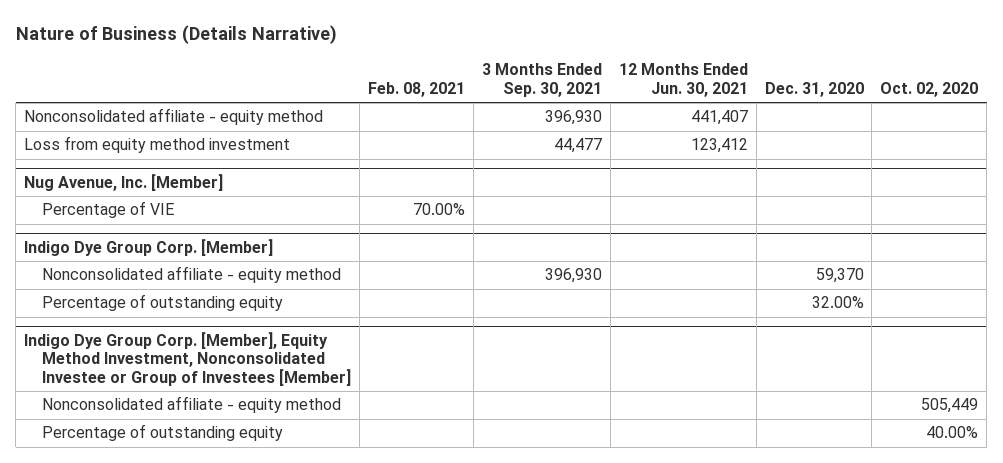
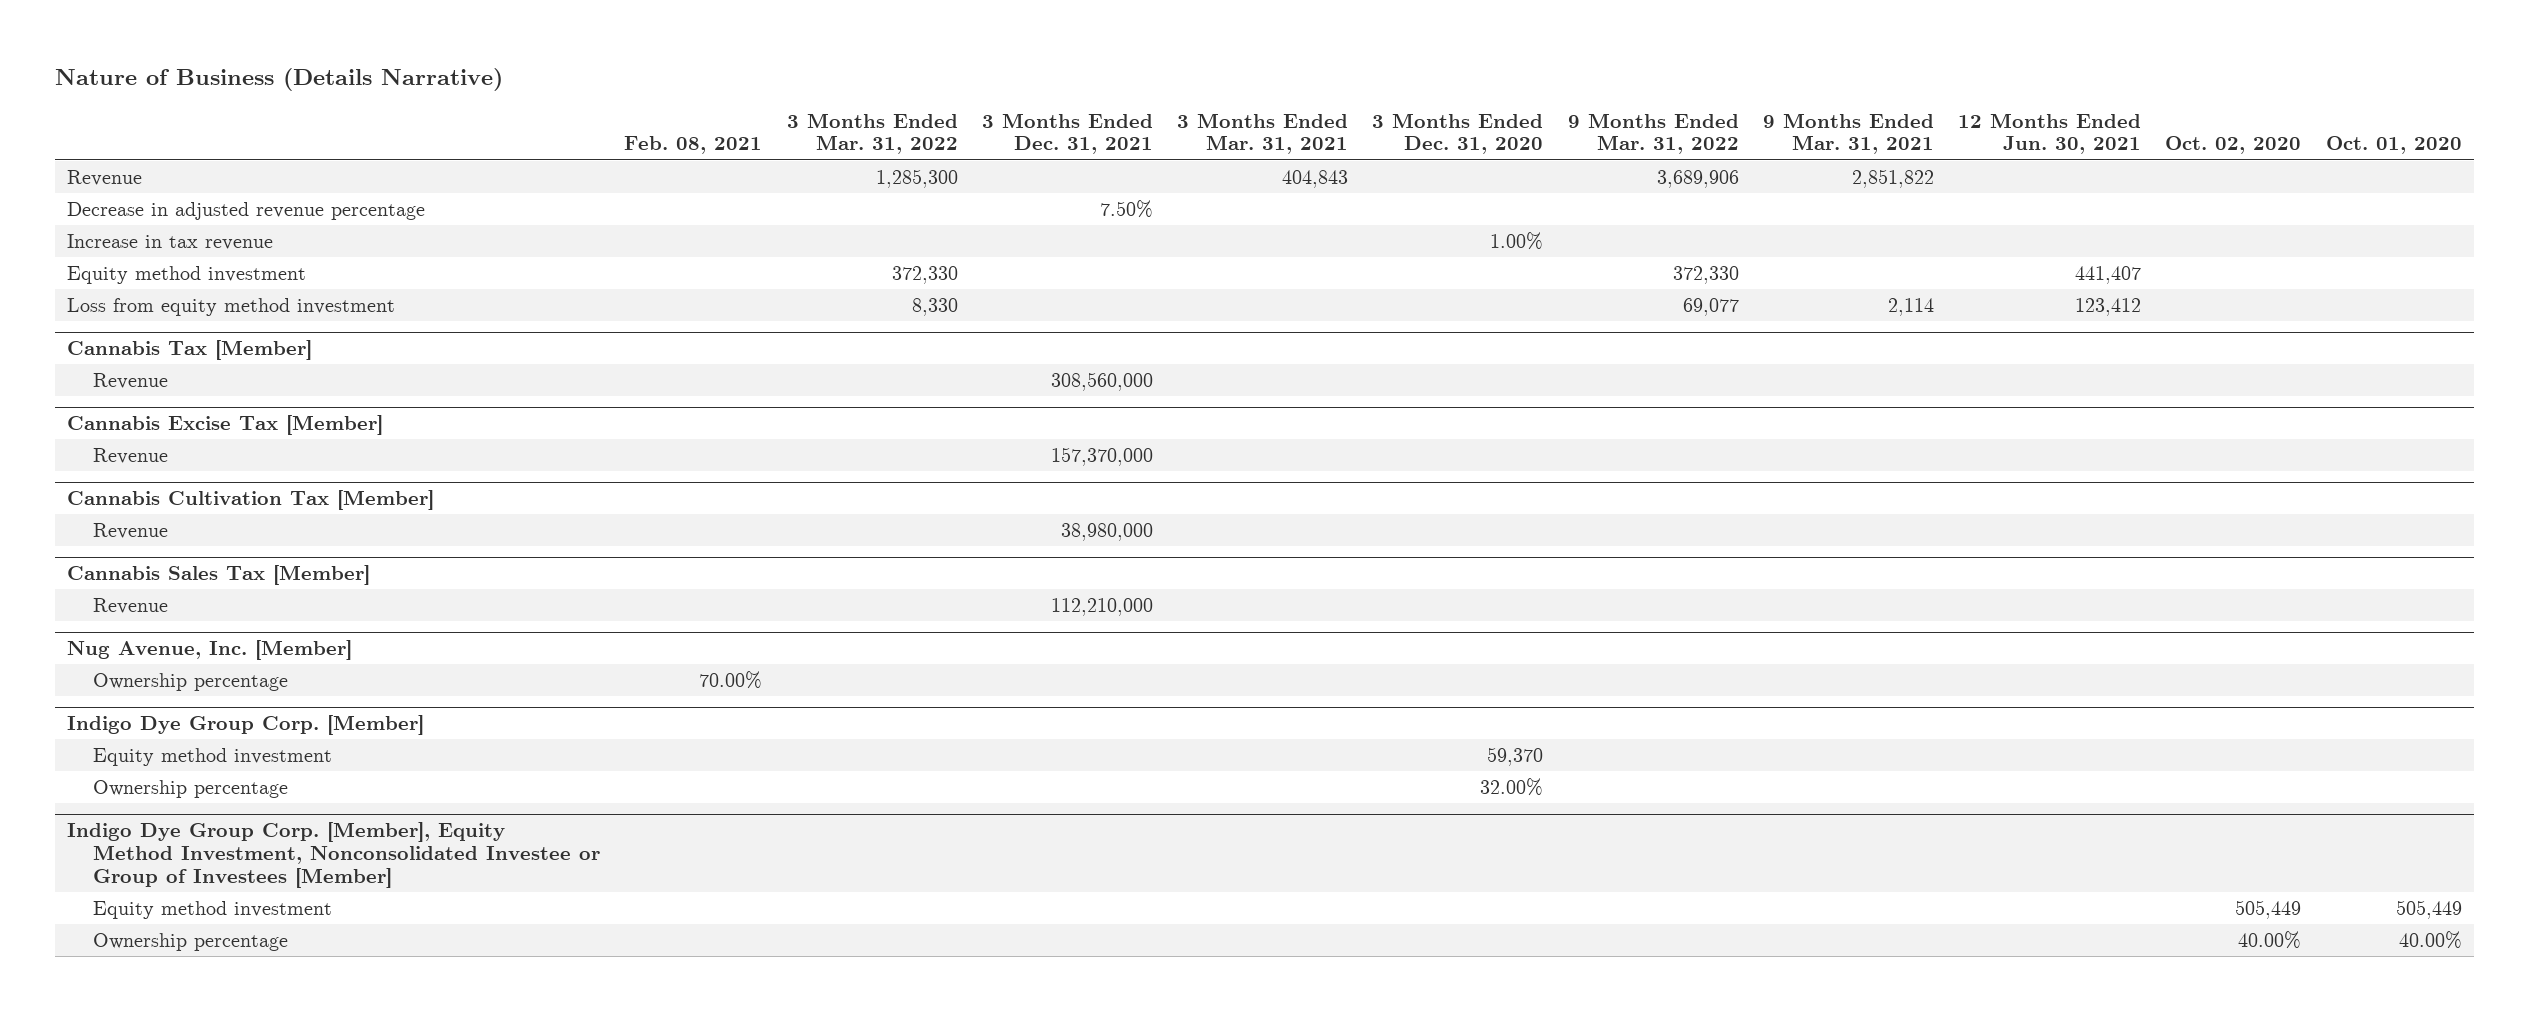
- | Feb. 08, 2021 | 3 Months Ended Sep. 30, 2021 | 12 Months Ended Jun. 30, 2021 | Dec. 31, 2020 | Oct. 02, 2020
+ | Feb. 08, 2021 | 3 Months Ended Mar. 31, 2022 | 3 Months Ended Dec. 31, 2021 | 3 Months Ended Mar. 31, 2021 | 3 Months Ended Dec. 31, 2020 | 9 Months Ended Mar. 31, 2022 | 9 Months Ended Mar. 31, 2021 | 12 Months Ended Jun. 30, 2021 | Oct. 02, 2020 | Oct. 01, 2020
- Nonconsolidated affiliate - equity method | | 396,930 | 441,407 | |
+ Revenue | | 1,285,300 | | 404,843 | | 3,689,906 | 2,851,822 | | |
+ Decrease in adjusted revenue percentage | | | 7.50% | | | | | | |
+ Increase in tax revenue | | | | | 1.00% | | | | |
+ Equity method investment | | 372,330 | | | | 372,330 | | 441,407 | |
+ Cannabis Tax [Member]
+ Revenue | | | 308,560,000 | | | | | | |
+ Cannabis Excise Tax [Member]
+ Revenue | | | 157,370,000 | | | | | | |
+ Cannabis Cultivation Tax [Member]
+ Revenue | | | 38,980,000 | | | | | | |
+ Cannabis Sales Tax [Member]
+ Revenue | | | 112,210,000 | | | | | | |
@ Nug Avenue, Inc. [Member]
- Percentage of VIE | 70.00% | | | |
+ Ownership percentage | 70.00% | | | | | | | | |
@ Indigo Dye Group Corp. [Member]
- Nonconsolidated affiliate - equity method | | 396,930 | | 59,370 |
- Percentage of outstanding equity | | | | 32.00% |
+ Equity method investment | | | | | 59,370 | | | | |
+ Ownership percentage | | | | | 32.00% | | | | |
@ Indigo Dye Group Corp. [Member], Equity Method Investment, Nonconsolidated Investee or Group of Investees [Member]
- Nonconsolidated affiliate - equity method | | | | | 505,449
- Percentage of outstanding equity | | | | | 40.00%
+ Equity method investment | | | | | | | | | 505,449 | 505,449
+ Ownership percentage | | | | | | | | | 40.00% | 40.00%

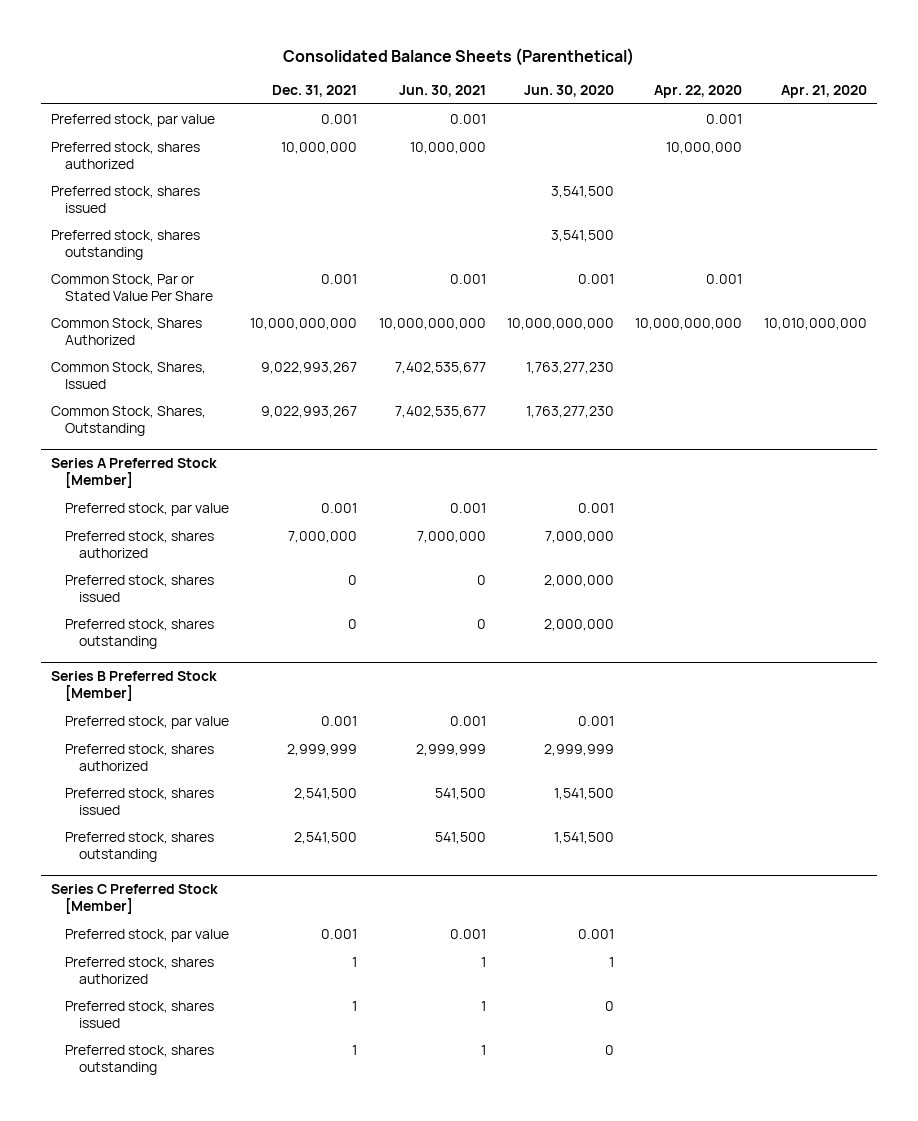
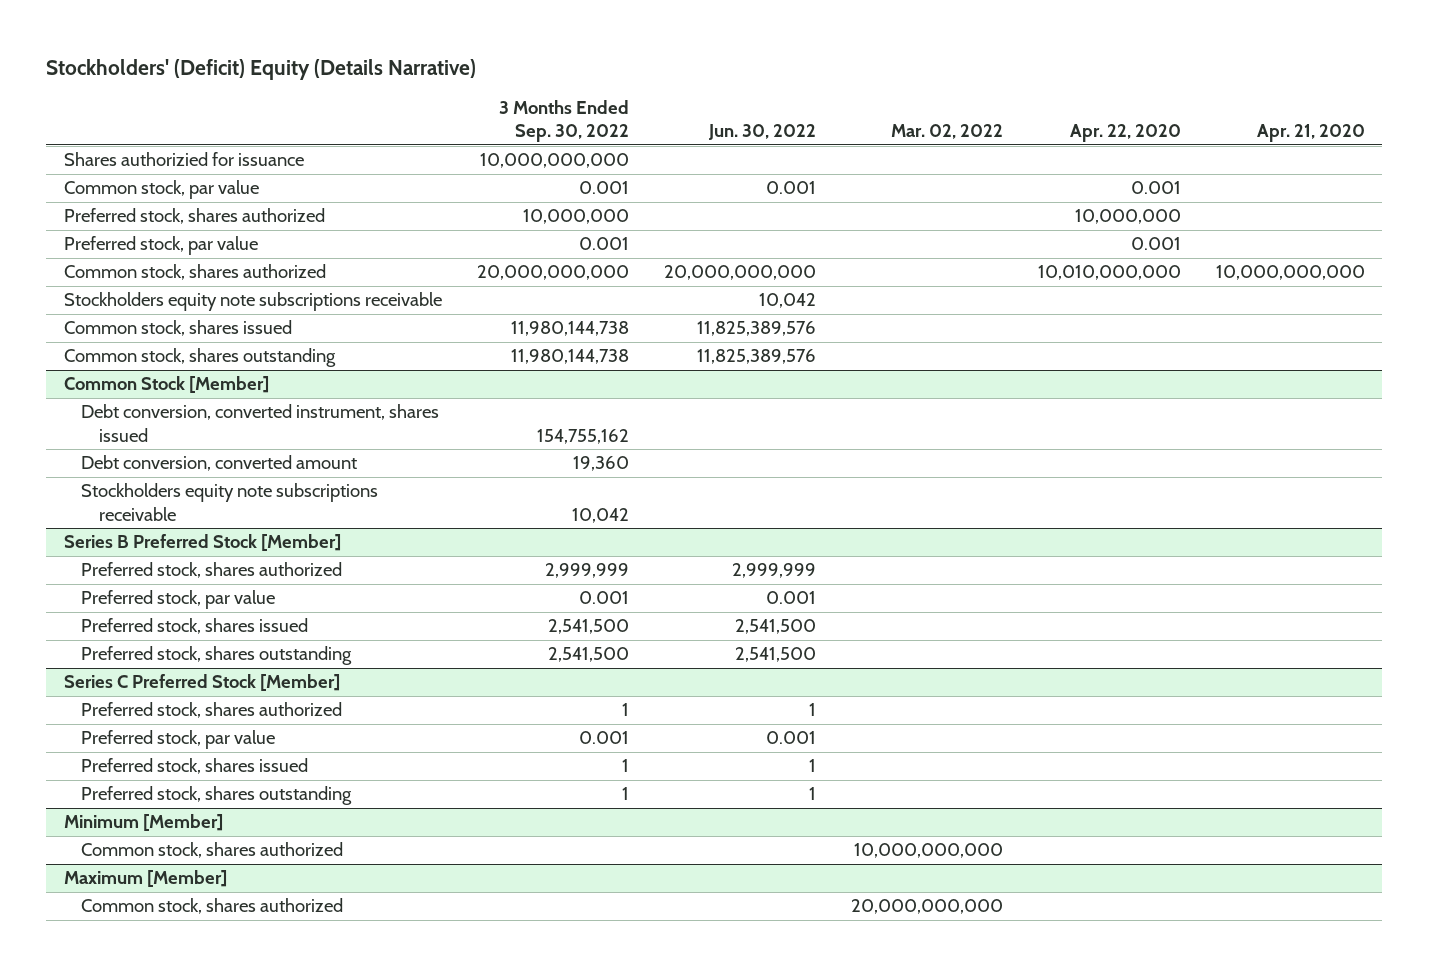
- Consolidated Balance Sheets (Parenthetical)
+ Stockholders' (Deficit) Equity (Details Narrative)
- | Dec. 31, 2021 | Jun. 30, 2021 | Jun. 30, 2020 | Apr. 22, 2020 | Apr. 21, 2020
+ | 3 Months Ended Sep. 30, 2022 | Jun. 30, 2022 | Mar. 02, 2022 | Apr. 22, 2020 | Apr. 21, 2020
+ Shares authorizied for issuance | 10,000,000,000 | | | |
+ Common stock, par value | 0.001 | 0.001 | | 0.001 |
- Preferred stock, shares issued | | | 3,541,500 | |
- Preferred stock, shares outstanding | | | 3,541,500 | |
- Common Stock, Par or Stated Value Per Share | 0.001 | 0.001 | 0.001 | 0.001 |
- Common Stock, Shares Authorized | 10,000,000,000 | 10,000,000,000 | 10,000,000,000 | 10,000,000,000 | 10,010,000,000
- Common Stock, Shares, Issued | 9,022,993,267 | 7,402,535,677 | 1,763,277,230 | |
- Common Stock, Shares, Outstanding | 9,022,993,267 | 7,402,535,677 | 1,763,277,230 | |
- Series A Preferred Stock [Member]
- Preferred stock, par value | 0.001 | 0.001 | 0.001 | |
- Preferred stock, shares authorized | 7,000,000 | 7,000,000 | 7,000,000 | |
- Preferred stock, shares issued | 0 | 0 | 2,000,000 | |
- Preferred stock, shares outstanding | 0 | 0 | 2,000,000 | |
moved down: Preferred stock, par value | 0.001 | | | 0.001 |
+ Common stock, shares authorized | 20,000,000,000 | 20,000,000,000 | | 10,010,000,000 | 10,000,000,000
+ Stockholders equity note subscriptions receivable | | 10,042 | | |
+ Common stock, shares issued | 11,980,144,738 | 11,825,389,576 | | |
+ Common stock, shares outstanding | 11,980,144,738 | 11,825,389,576 | | |
+ Common Stock [Member]
+ Debt conversion, converted instrument, shares issued | 154,755,162 | | | |
+ Debt conversion, converted amount | 19,360 | | | |
+ Stockholders equity note subscriptions receivable | 10,042 | | | |
@ Series B Preferred Stock [Member]
moved down: Preferred stock, par value | 0.001 | 0.001 | | |
@ Series C Preferred Stock [Member]
moved down: Preferred stock, par value | 0.001 | 0.001 | | |
+ Minimum [Member]
+ Common stock, shares authorized | | | 10,000,000,000 | |
+ Maximum [Member]
+ Common stock, shares authorized | | | 20,000,000,000 | |

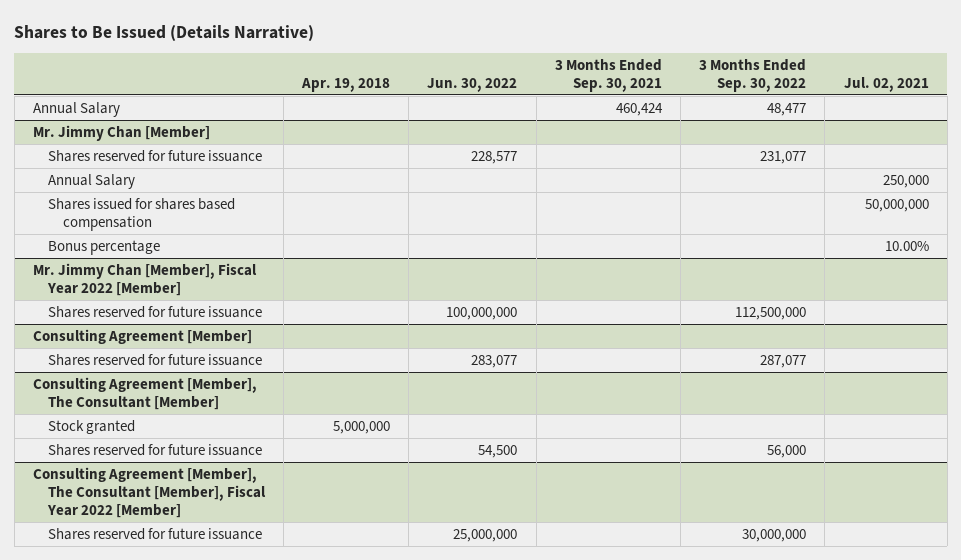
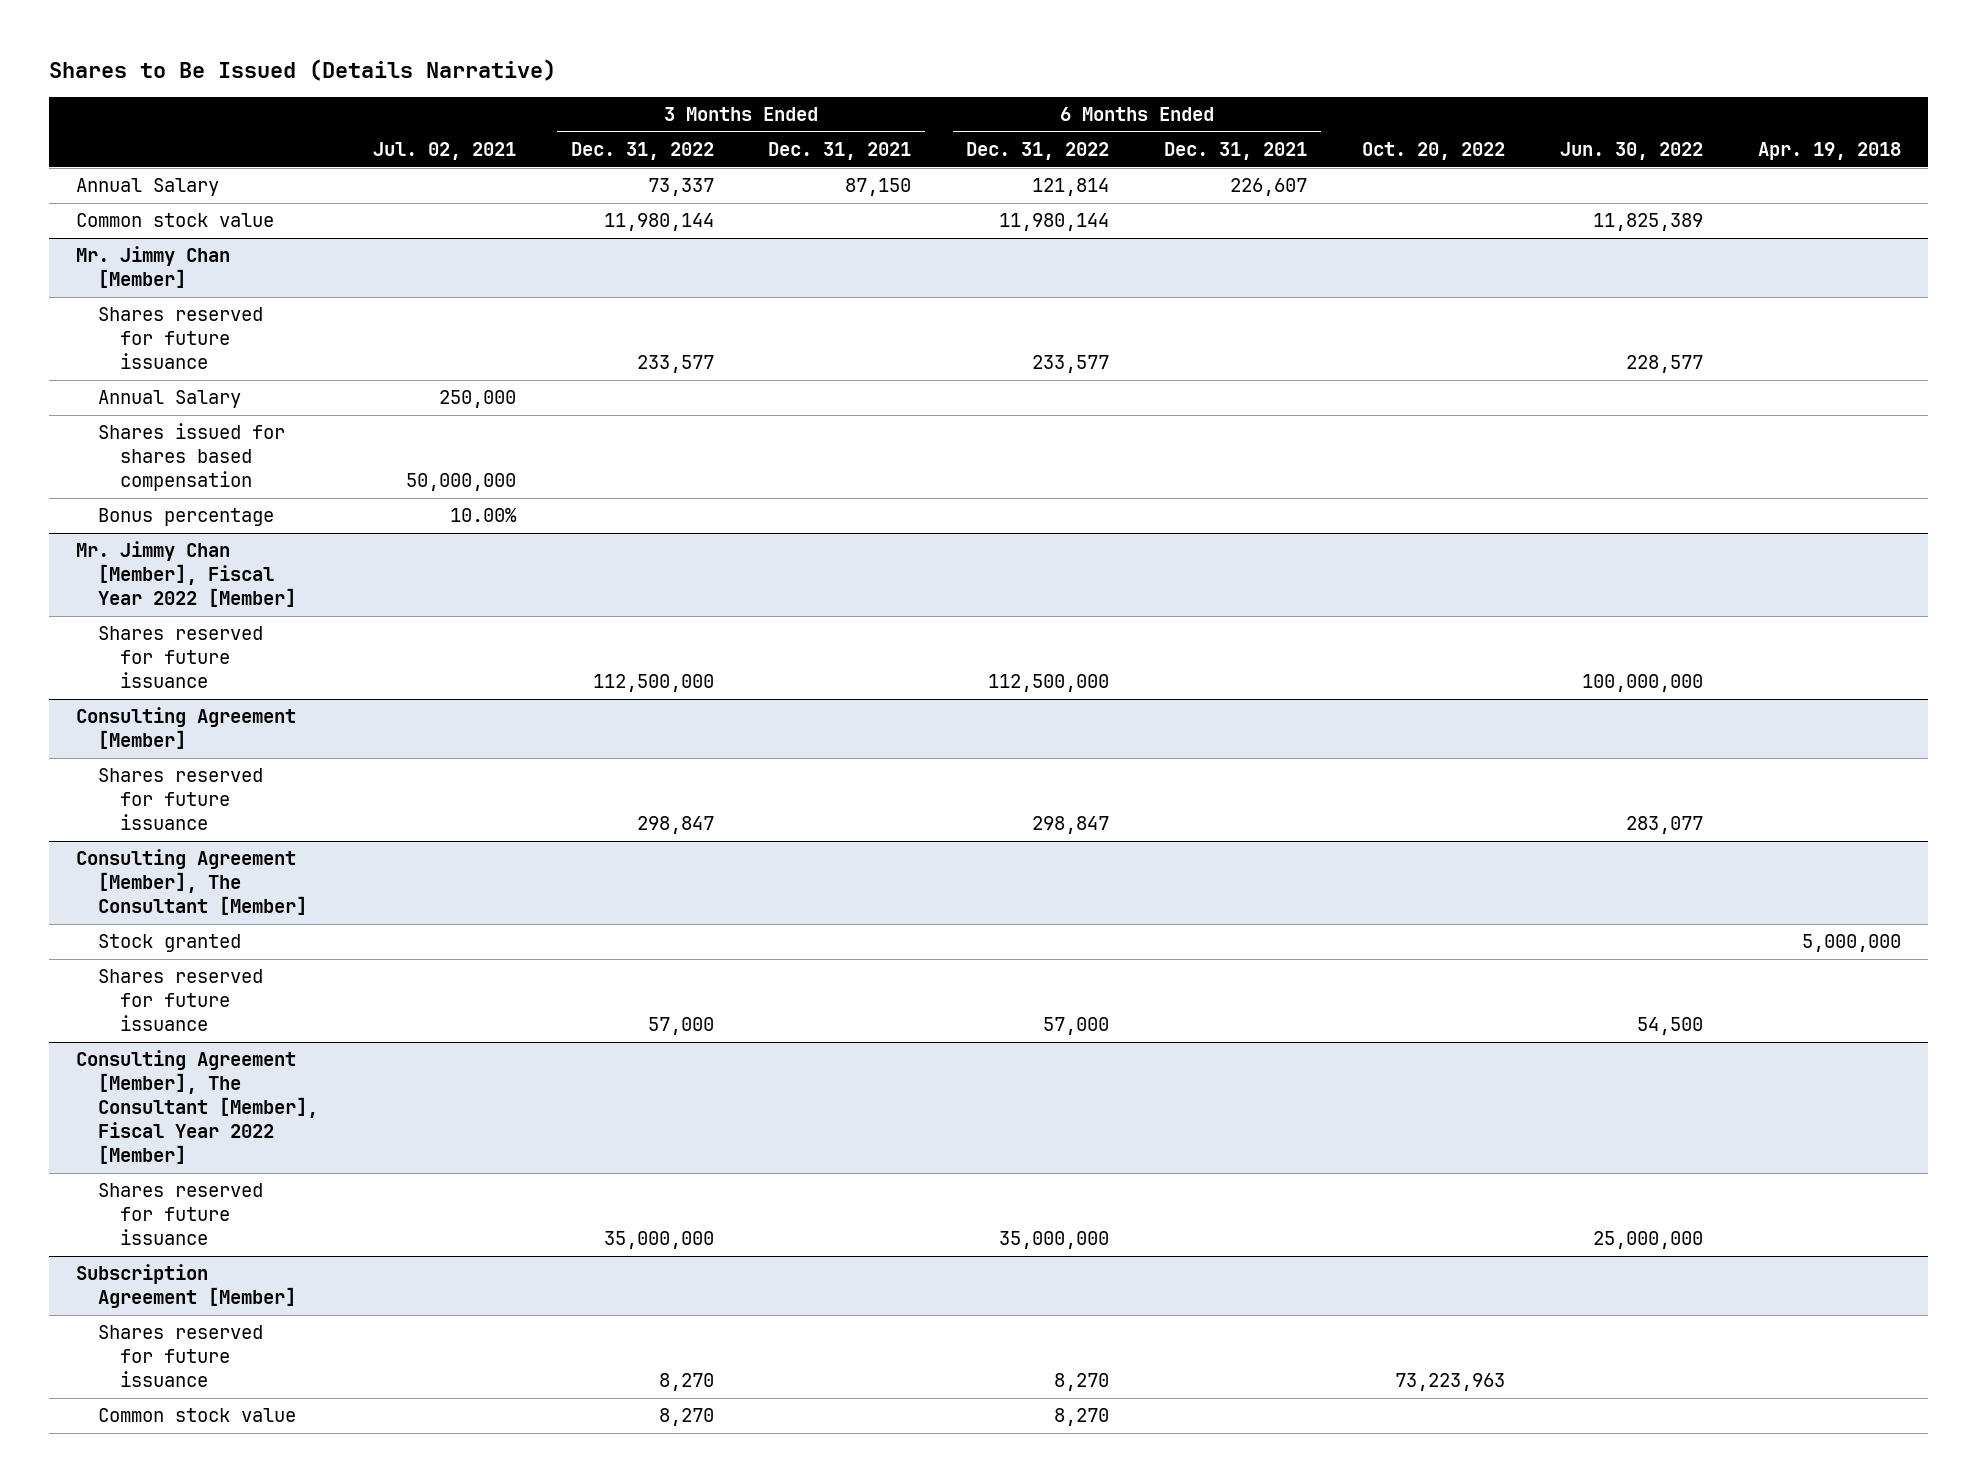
- | Apr. 19, 2018 | Jun. 30, 2022 | 3 Months Ended Sep. 30, 2021 | 3 Months Ended Sep. 30, 2022 | Jul. 02, 2021
+ | Jul. 02, 2021 | 3 Months Ended Dec. 31, 2022 | 3 Months Ended Dec. 31, 2021 | 6 Months Ended Dec. 31, 2022 | 6 Months Ended Dec. 31, 2021 | Oct. 20, 2022 | Jun. 30, 2022 | Apr. 19, 2018
+ Common stock value | | 11,980,144 | | 11,980,144 | | | 11,825,389 |
+ Subscription Agreement [Member]
+ Shares reserved for future issuance | | 8,270 | | 8,270 | | 73,223,963 | |
+ Common stock value | | 8,270 | | 8,270 | | | |

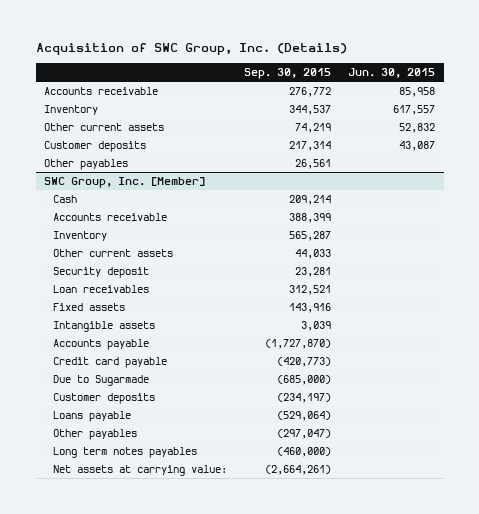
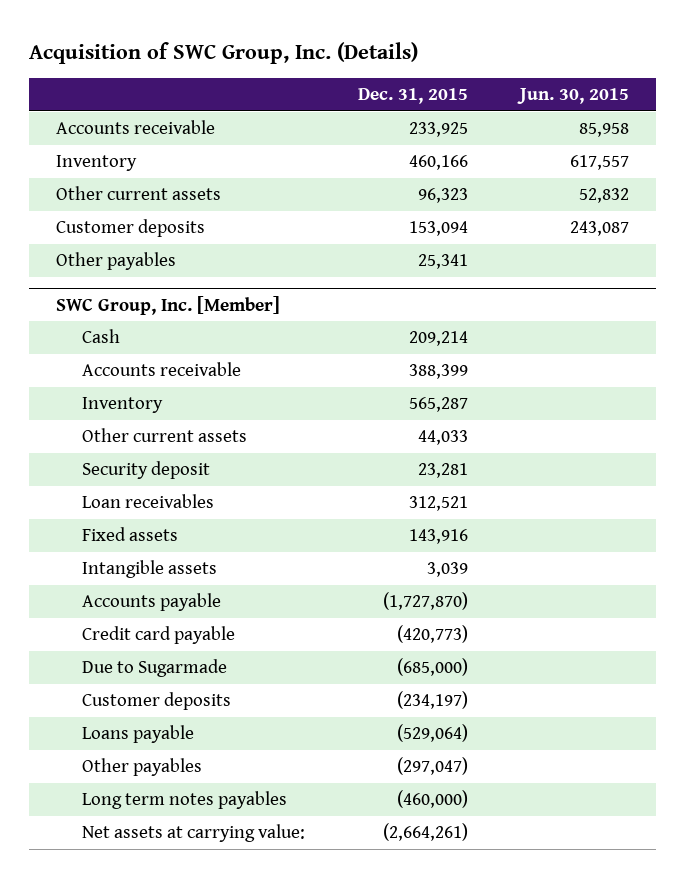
- | Sep. 30, 2015 | Jun. 30, 2015
+ | Dec. 31, 2015 | Jun. 30, 2015
- Customer deposits | 217,314 | 43,087
+ Customer deposits | 153,094 | 243,087

